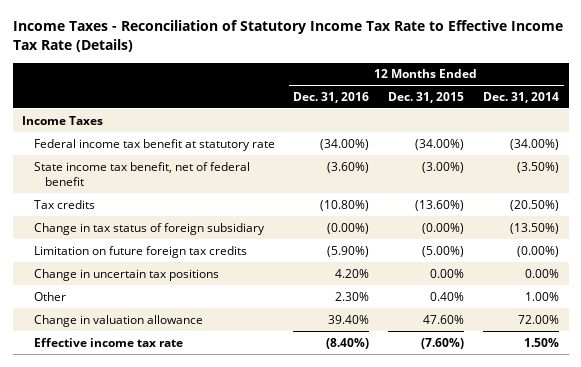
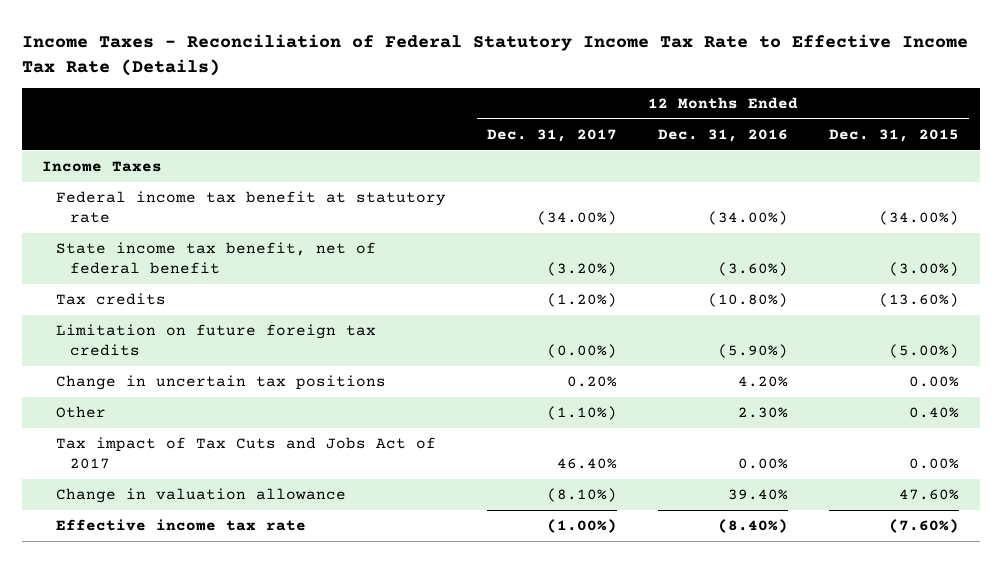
- Income Taxes - Reconciliation of Statutory Income Tax Rate to Effective Income Tax Rate (Details)
+ Income Taxes - Reconciliation of Federal Statutory Income Tax Rate to Effective Income Tax Rate (Details)
- | 12 Months Ended Dec. 31, 2016 | 12 Months Ended Dec. 31, 2015 | 12 Months Ended Dec. 31, 2014
+ | 12 Months Ended Dec. 31, 2017 | 12 Months Ended Dec. 31, 2016 | 12 Months Ended Dec. 31, 2015
- Change in tax status of foreign subsidiary | (0.00%) | (0.00%) | (13.50%)
+ Tax impact of Tax Cuts and Jobs Act of 2017 | 46.40% | 0.00% | 0.00%

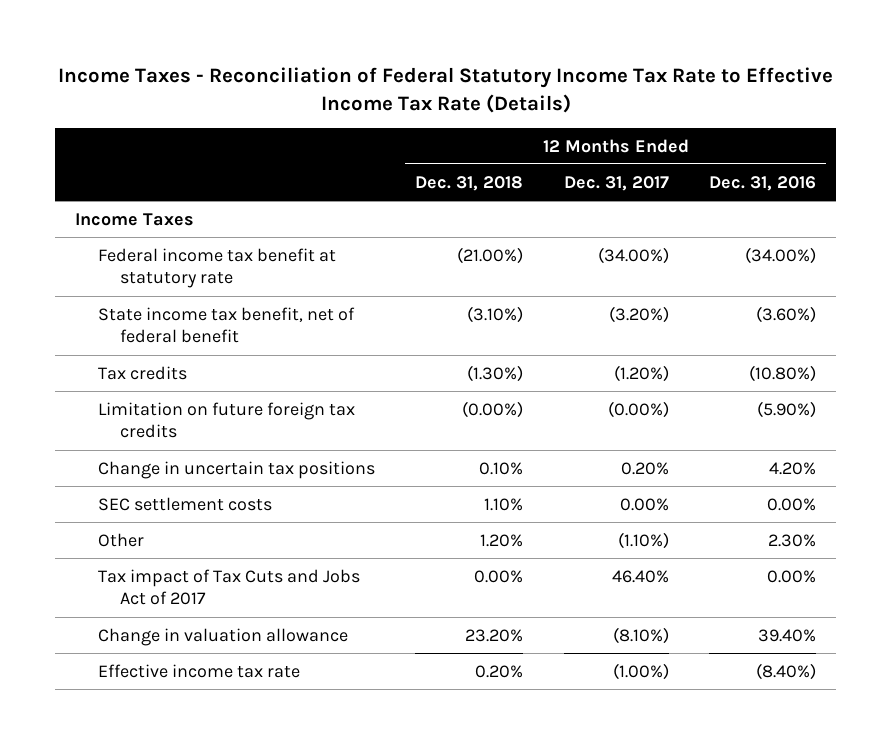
- | 12 Months Ended Dec. 31, 2017 | 12 Months Ended Dec. 31, 2016 | 12 Months Ended Dec. 31, 2015
+ | 12 Months Ended Dec. 31, 2018 | 12 Months Ended Dec. 31, 2017 | 12 Months Ended Dec. 31, 2016
+ SEC settlement costs | 1.10% | 0.00% | 0.00%

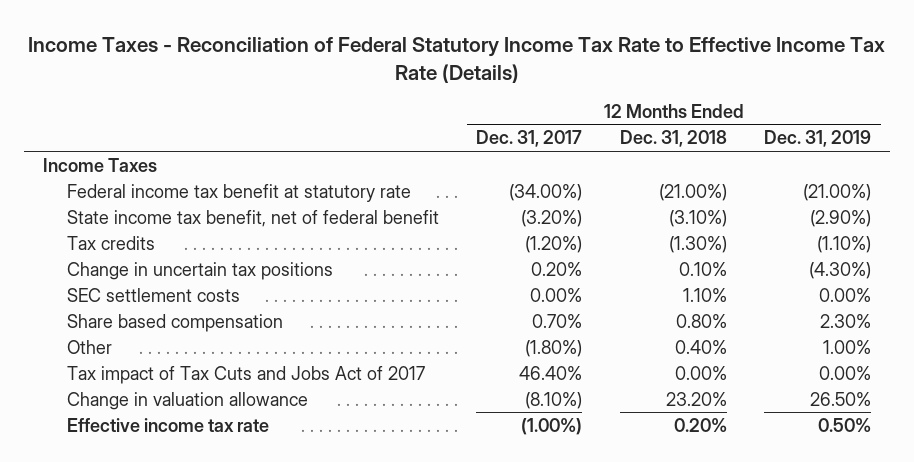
- | 12 Months Ended Dec. 31, 2018 | 12 Months Ended Dec. 31, 2017 | 12 Months Ended Dec. 31, 2016
+ | 12 Months Ended Dec. 31, 2017 | 12 Months Ended Dec. 31, 2018 | 12 Months Ended Dec. 31, 2019
- Limitation on future foreign tax credits | (0.00%) | (0.00%) | (5.90%)
- Other | 1.20% | (1.10%) | 2.30%
+ Share based compensation | 0.70% | 0.80% | 2.30%
+ Other | (1.80%) | 0.40% | 1.00%

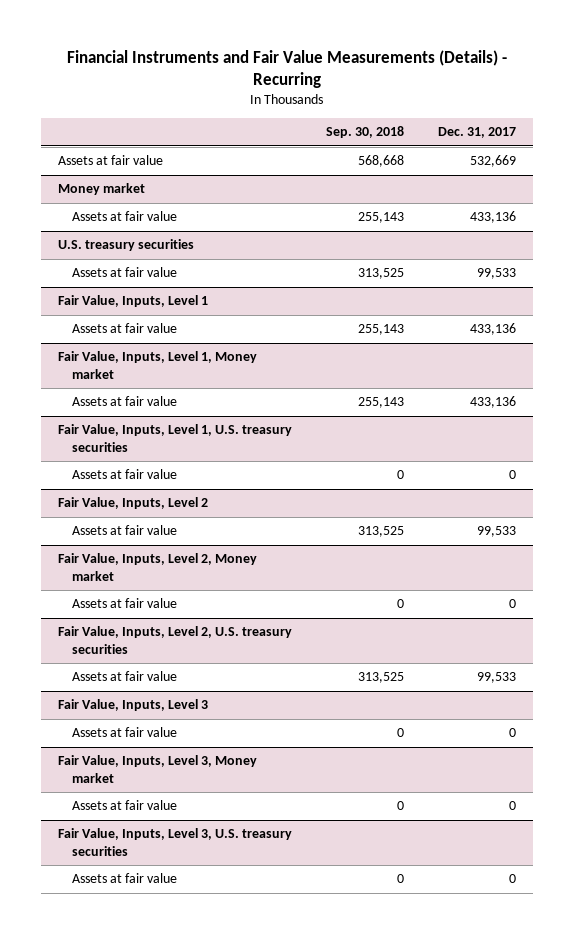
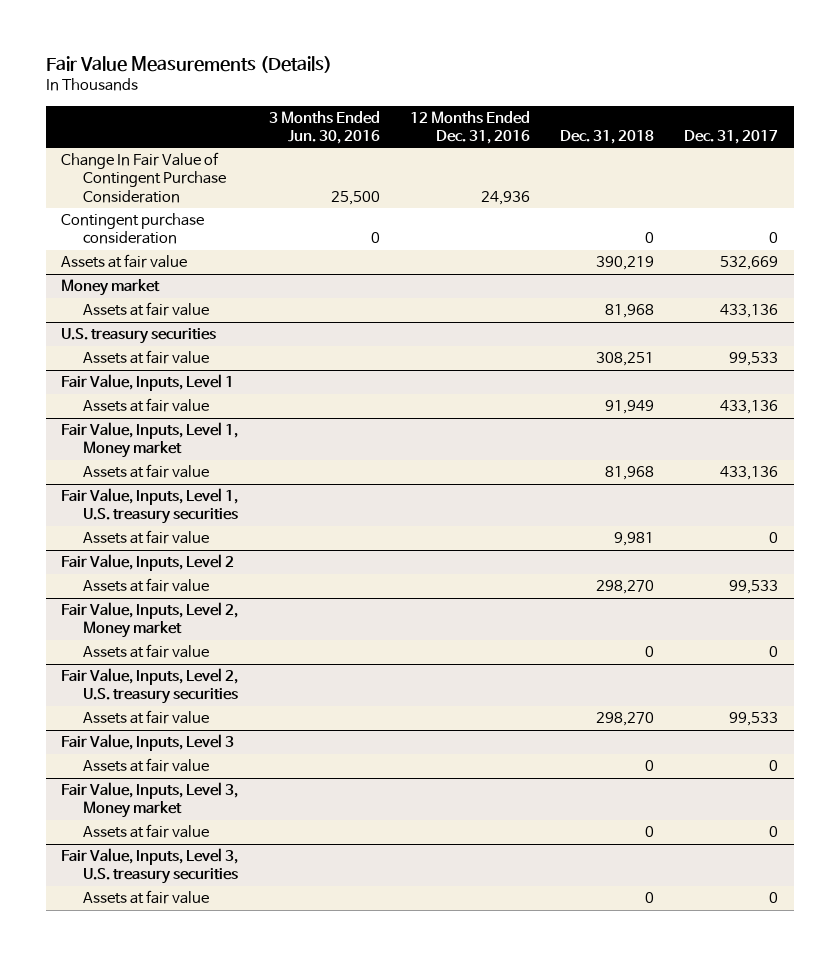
- Financial Instruments and Fair Value Measurements (Details) - Recurring
+ Fair Value Measurements (Details)
- | Sep. 30, 2018 | Dec. 31, 2017
+ | 3 Months Ended Jun. 30, 2016 | 12 Months Ended Dec. 31, 2016 | Dec. 31, 2018 | Dec. 31, 2017
+ Change In Fair Value of Contingent Purchase Consideration | 25,500 | 24,936 | |
+ Contingent purchase consideration | 0 | | 0 | 0

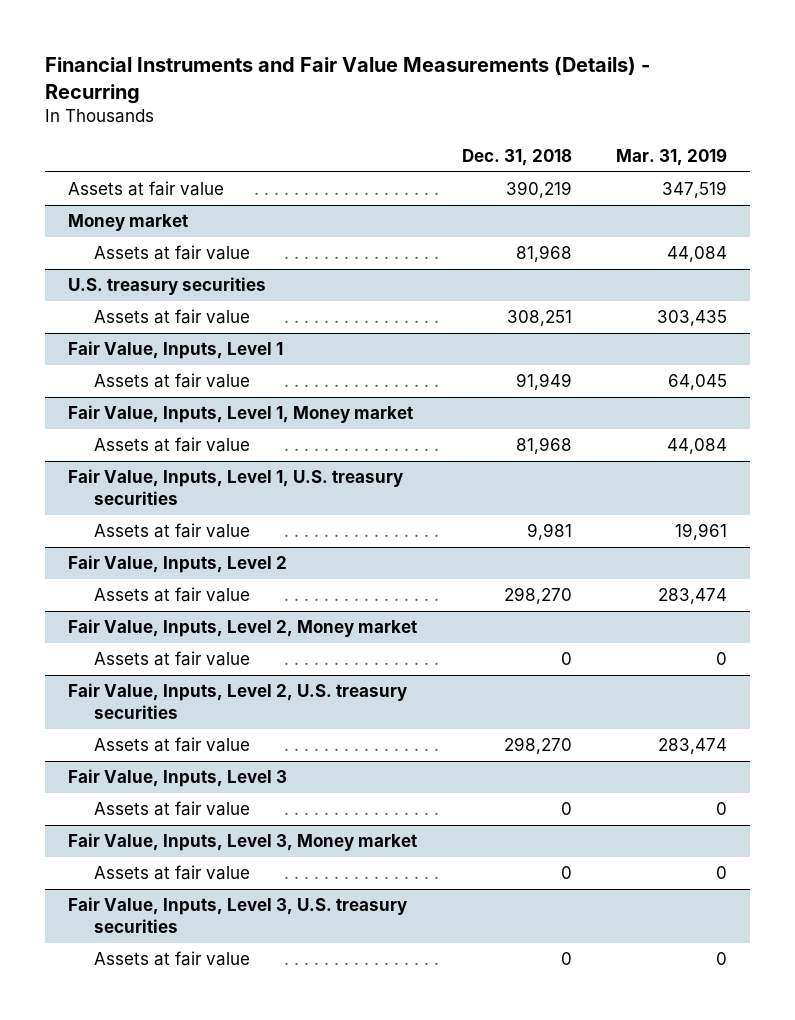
- Fair Value Measurements (Details)
+ Financial Instruments and Fair Value Measurements (Details) - Recurring
- | 3 Months Ended Jun. 30, 2016 | 12 Months Ended Dec. 31, 2016 | Dec. 31, 2018 | Dec. 31, 2017
+ | Dec. 31, 2018 | Mar. 31, 2019
- Change In Fair Value of Contingent Purchase Consideration | 25,500 | 24,936 | |
- Contingent purchase consideration | 0 | | 0 | 0

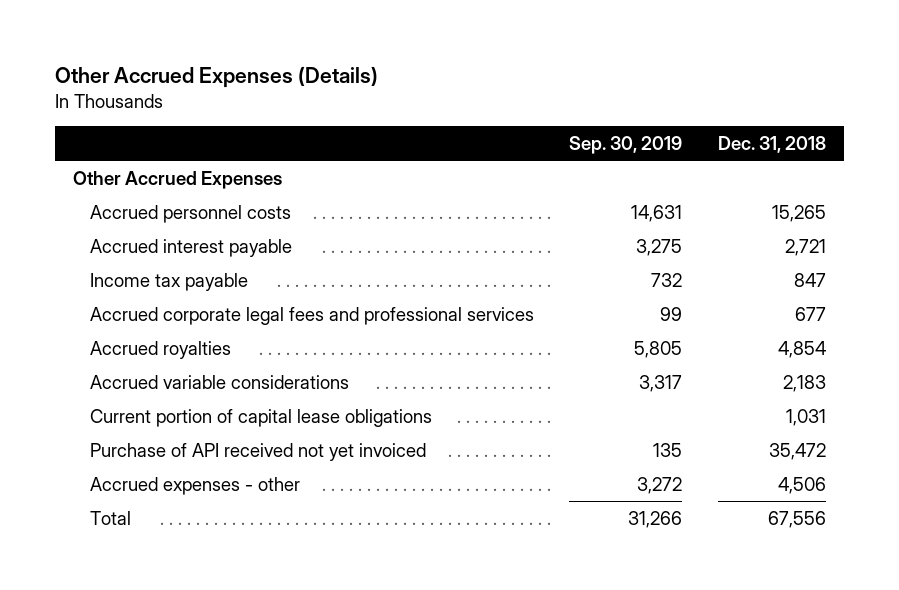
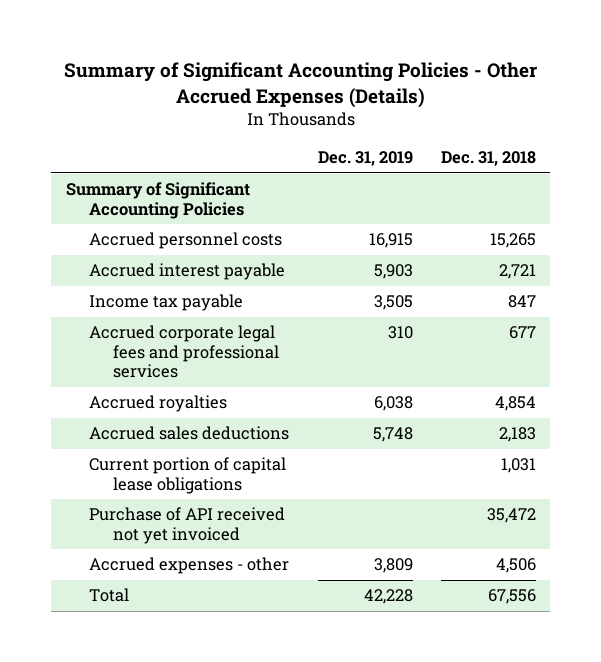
- Other Accrued Expenses (Details)
+ Summary of Significant Accounting Policies - Other Accrued Expenses (Details)
- | Sep. 30, 2019 | Dec. 31, 2018
+ | Dec. 31, 2019 | Dec. 31, 2018
- Other Accrued Expenses
+ Summary of Significant Accounting Policies
- Accrued variable considerations | 3,317 | 2,183
+ Accrued sales deductions | 5,748 | 2,183

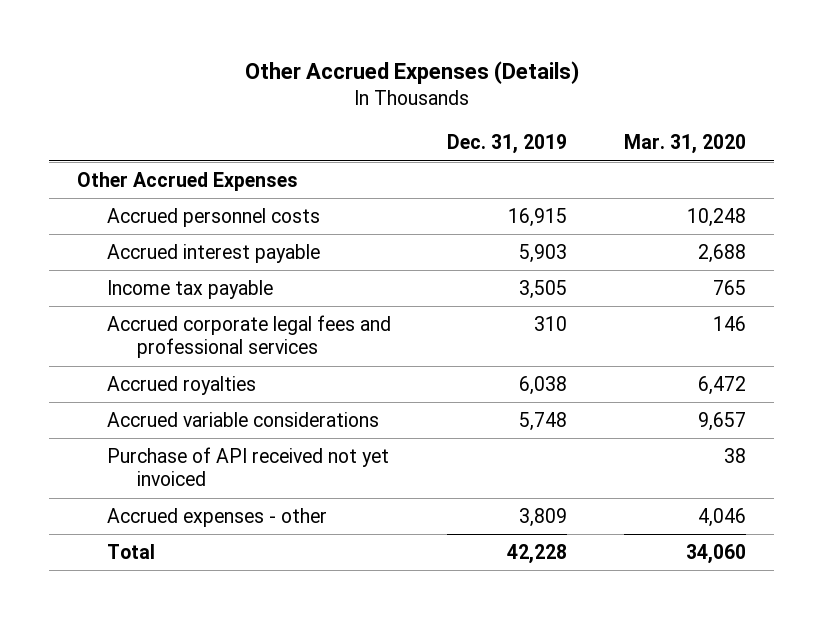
- Summary of Significant Accounting Policies - Other Accrued Expenses (Details)
+ Other Accrued Expenses (Details)
- | Dec. 31, 2019 | Dec. 31, 2018
+ | Dec. 31, 2019 | Mar. 31, 2020
- Summary of Significant Accounting Policies
+ Other Accrued Expenses
- Accrued sales deductions | 5,748 | 2,183
- Current portion of capital lease obligations | | 1,031
+ Accrued variable considerations | 5,748 | 9,657

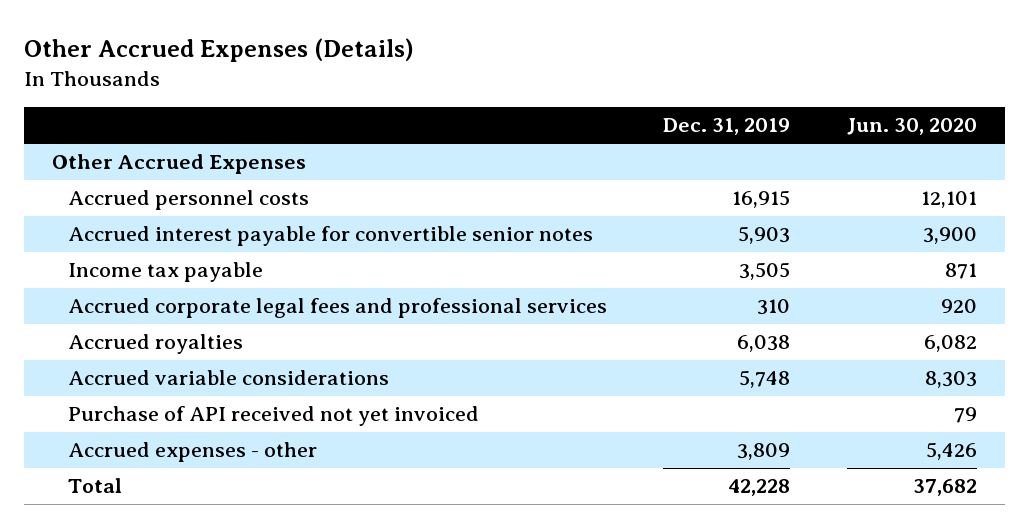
- | Dec. 31, 2019 | Mar. 31, 2020
+ | Dec. 31, 2019 | Jun. 30, 2020
- Accrued interest payable | 5,903 | 2,688
+ Accrued interest payable for convertible senior notes | 5,903 | 3,900

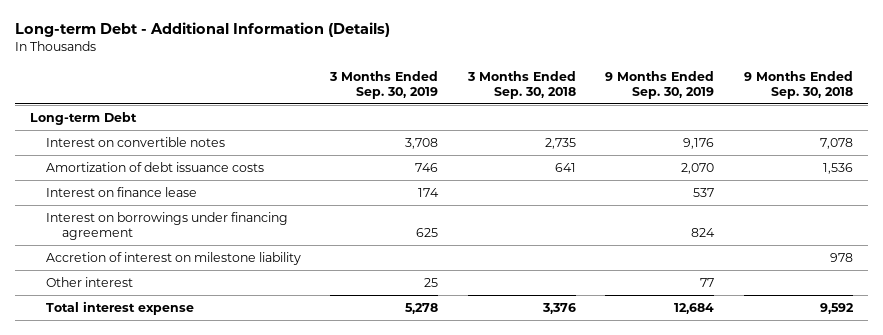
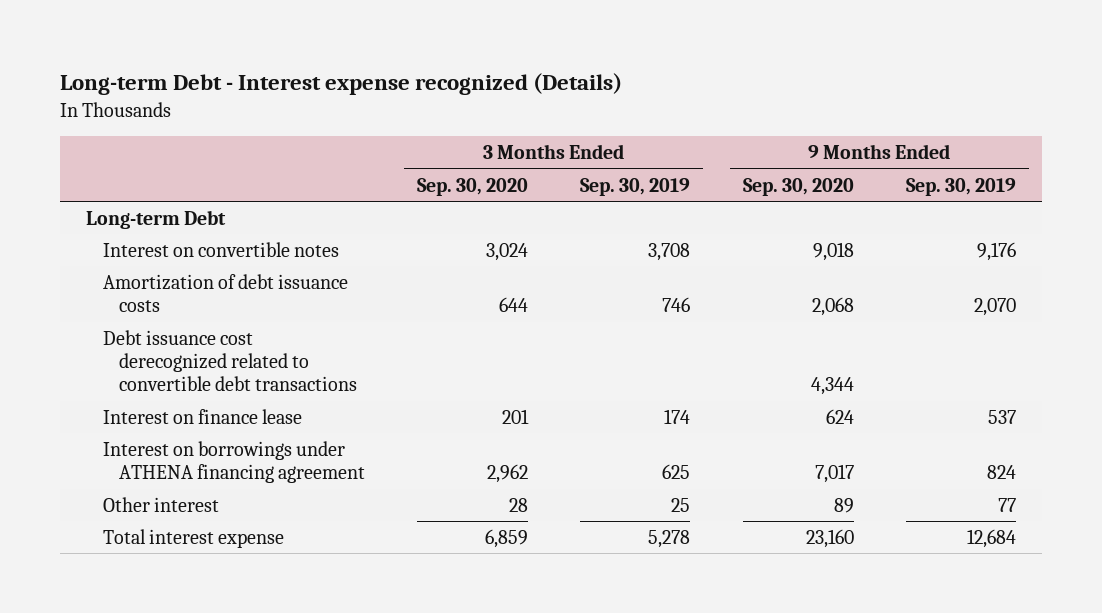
- Long-term Debt - Additional Information (Details)
+ Long-term Debt - Interest expense recognized (Details)
- | 3 Months Ended Sep. 30, 2019 | 3 Months Ended Sep. 30, 2018 | 9 Months Ended Sep. 30, 2019 | 9 Months Ended Sep. 30, 2018
+ | 3 Months Ended Sep. 30, 2020 | 3 Months Ended Sep. 30, 2019 | 9 Months Ended Sep. 30, 2020 | 9 Months Ended Sep. 30, 2019
+ Debt issuance cost derecognized related to convertible debt transactions | | | 4,344 |
- Interest on borrowings under financing agreement | 625 | | 824 |
- Accretion of interest on milestone liability | | | | 978
+ Interest on borrowings under ATHENA financing agreement | 2,962 | 625 | 7,017 | 824

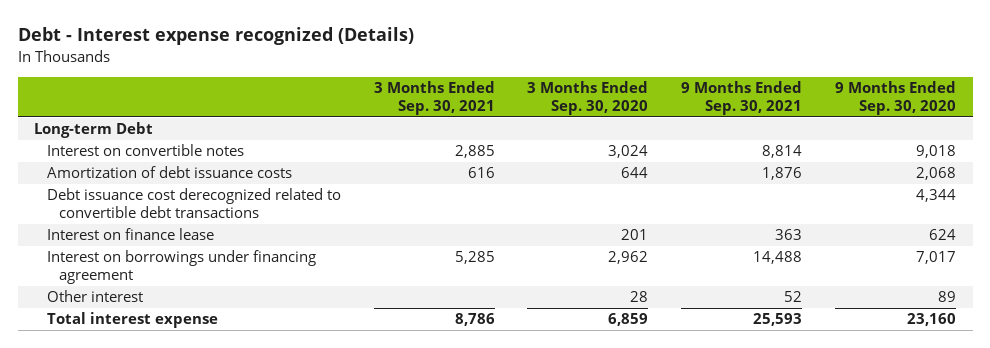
- Long-term Debt - Interest expense recognized (Details)
+ Debt - Interest expense recognized (Details)
- | 3 Months Ended Sep. 30, 2020 | 3 Months Ended Sep. 30, 2019 | 9 Months Ended Sep. 30, 2020 | 9 Months Ended Sep. 30, 2019
+ | 3 Months Ended Sep. 30, 2021 | 3 Months Ended Sep. 30, 2020 | 9 Months Ended Sep. 30, 2021 | 9 Months Ended Sep. 30, 2020
- Interest on borrowings under ATHENA financing agreement | 2,962 | 625 | 7,017 | 824
+ Interest on borrowings under financing agreement | 5,285 | 2,962 | 14,488 | 7,017

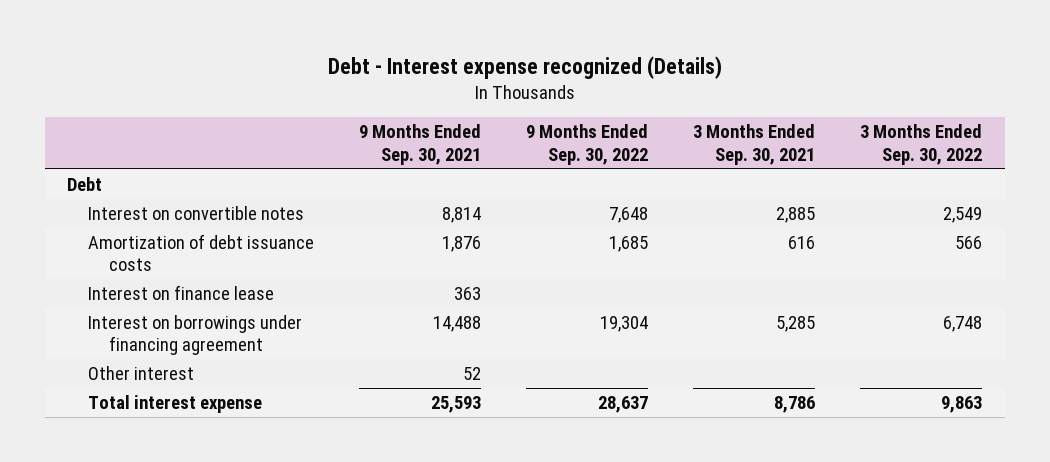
- | 3 Months Ended Sep. 30, 2021 | 3 Months Ended Sep. 30, 2020 | 9 Months Ended Sep. 30, 2021 | 9 Months Ended Sep. 30, 2020
+ | 9 Months Ended Sep. 30, 2021 | 9 Months Ended Sep. 30, 2022 | 3 Months Ended Sep. 30, 2021 | 3 Months Ended Sep. 30, 2022
- Long-term Debt
+ Debt
- Debt issuance cost derecognized related to convertible debt transactions | | | | 4,344

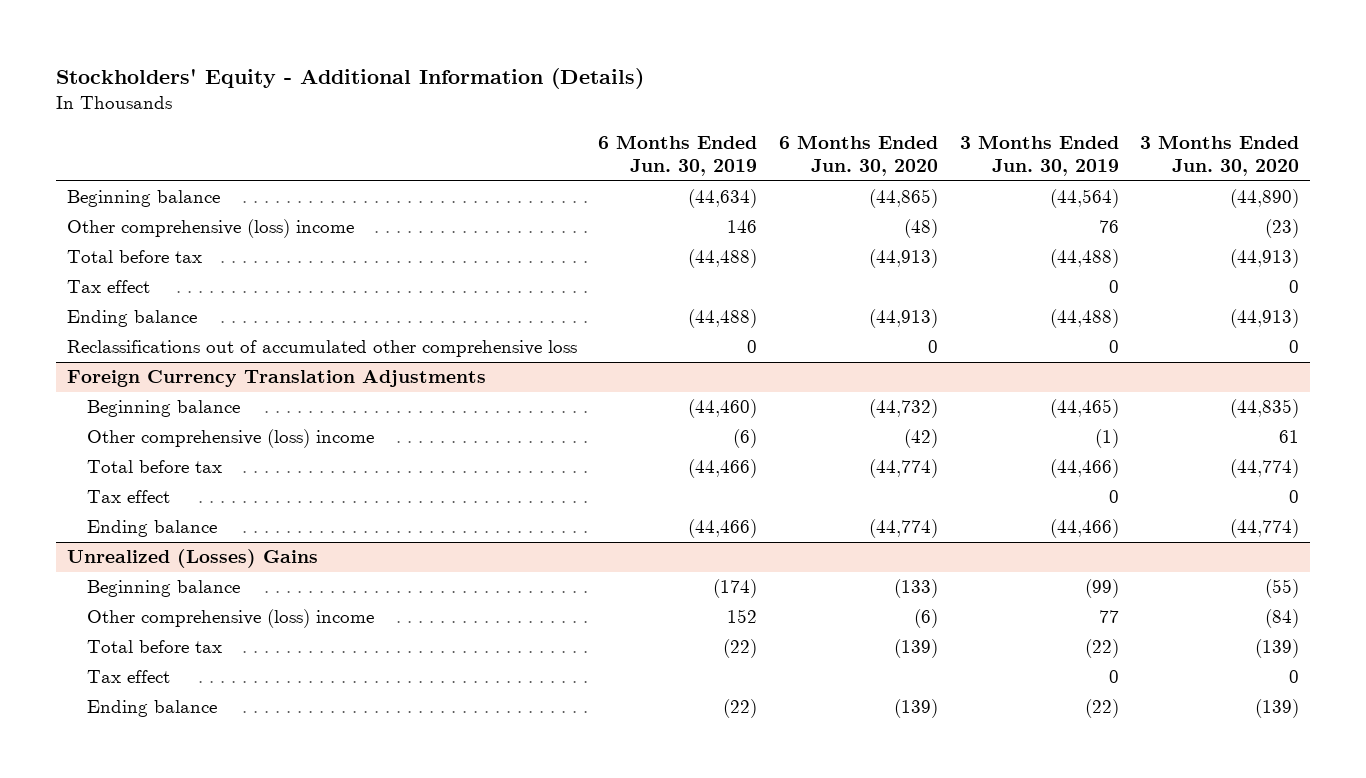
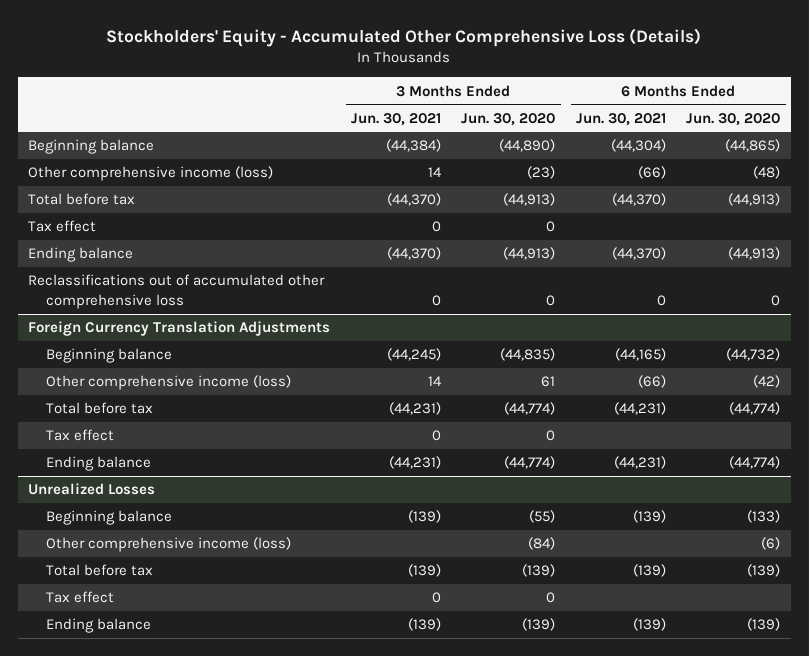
- Stockholders' Equity - Additional Information (Details)
+ Stockholders' Equity - Accumulated Other Comprehensive Loss (Details)
- | 6 Months Ended Jun. 30, 2019 | 6 Months Ended Jun. 30, 2020 | 3 Months Ended Jun. 30, 2019 | 3 Months Ended Jun. 30, 2020
+ | 3 Months Ended Jun. 30, 2021 | 3 Months Ended Jun. 30, 2020 | 6 Months Ended Jun. 30, 2021 | 6 Months Ended Jun. 30, 2020
- Other comprehensive (loss) income | 146 | (48) | 76 | (23)
+ Other comprehensive income (loss) | 14 | (23) | (66) | (48)
@ Foreign Currency Translation Adjustments
- Other comprehensive (loss) income | (6) | (42) | (1) | 61
+ Other comprehensive income (loss) | 14 | 61 | (66) | (42)
- Unrealized (Losses) Gains
+ Unrealized Losses
- Other comprehensive (loss) income | 152 | (6) | 77 | (84)
+ Other comprehensive income (loss) | | (84) | | (6)

